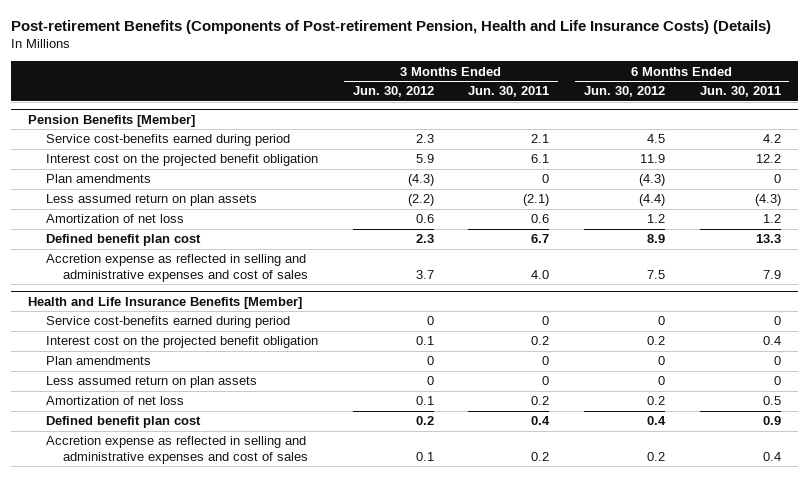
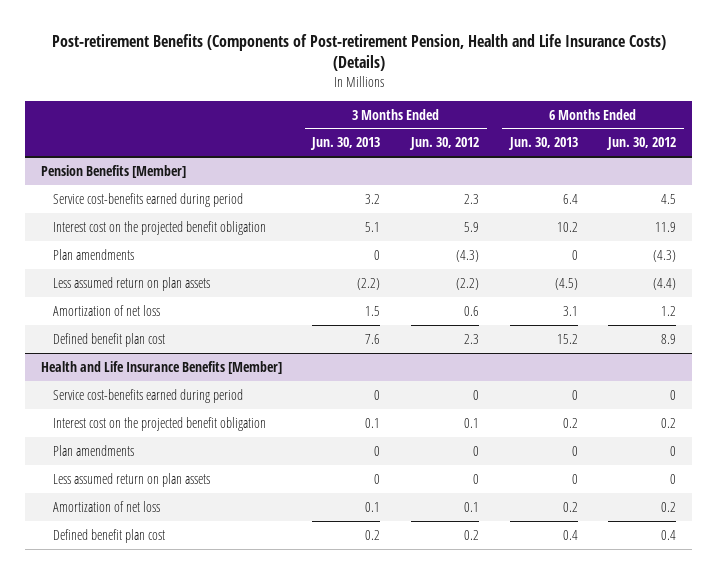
- | 3 Months Ended Jun. 30, 2012 | 3 Months Ended Jun. 30, 2011 | 6 Months Ended Jun. 30, 2012 | 6 Months Ended Jun. 30, 2011
+ | 3 Months Ended Jun. 30, 2013 | 3 Months Ended Jun. 30, 2012 | 6 Months Ended Jun. 30, 2013 | 6 Months Ended Jun. 30, 2012
@ Pension Benefits [Member]
- Accretion expense as reflected in selling and administrative expenses and cost of sales | 3.7 | 4.0 | 7.5 | 7.9
@ Health and Life Insurance Benefits [Member]
- Accretion expense as reflected in selling and administrative expenses and cost of sales | 0.1 | 0.2 | 0.2 | 0.4

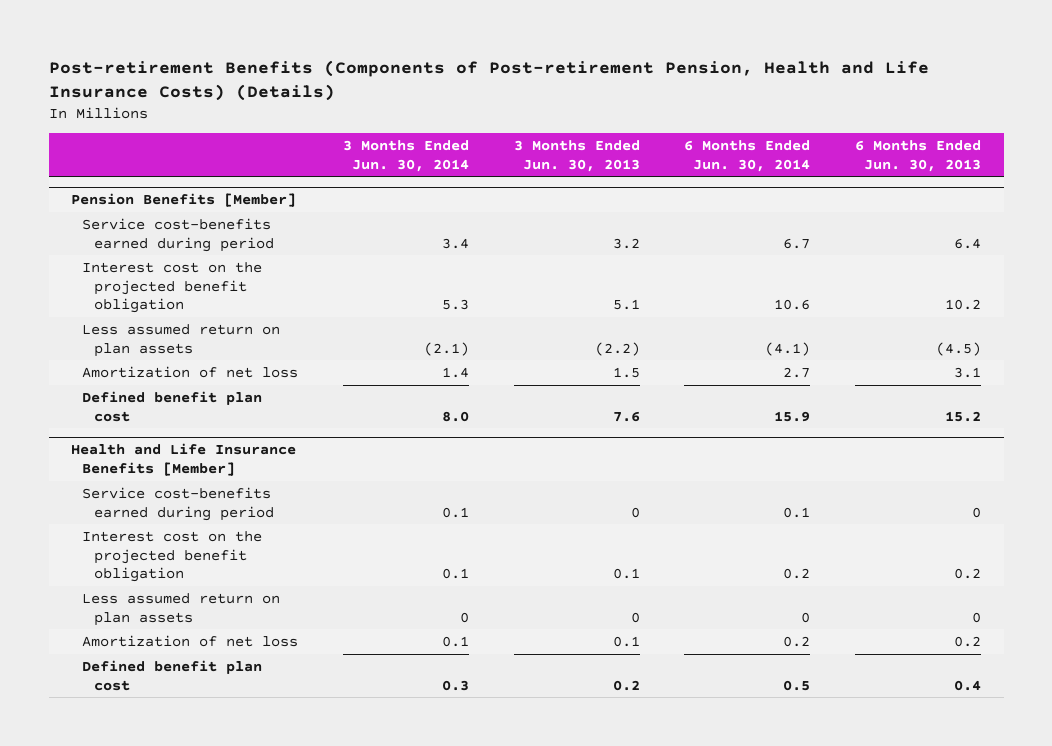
- | 3 Months Ended Jun. 30, 2013 | 3 Months Ended Jun. 30, 2012 | 6 Months Ended Jun. 30, 2013 | 6 Months Ended Jun. 30, 2012
+ | 3 Months Ended Jun. 30, 2014 | 3 Months Ended Jun. 30, 2013 | 6 Months Ended Jun. 30, 2014 | 6 Months Ended Jun. 30, 2013
@ Pension Benefits [Member]
- Plan amendments | 0 | (4.3) | 0 | (4.3)
@ Health and Life Insurance Benefits [Member]
- Plan amendments | 0 | 0 | 0 | 0

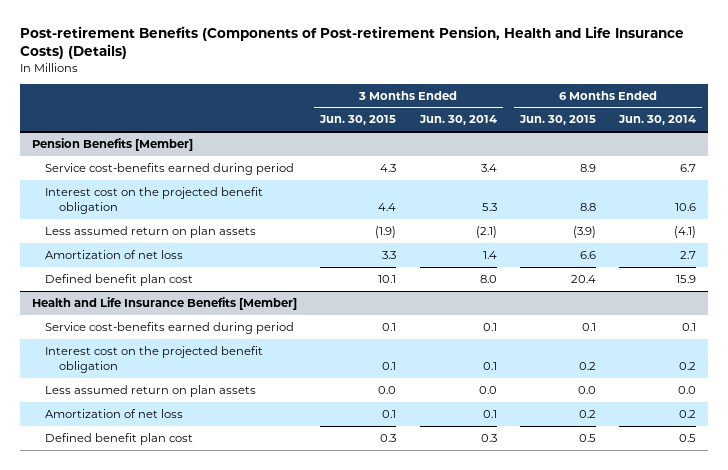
- | 3 Months Ended Jun. 30, 2014 | 3 Months Ended Jun. 30, 2013 | 6 Months Ended Jun. 30, 2014 | 6 Months Ended Jun. 30, 2013
+ | 3 Months Ended Jun. 30, 2015 | 3 Months Ended Jun. 30, 2014 | 6 Months Ended Jun. 30, 2015 | 6 Months Ended Jun. 30, 2014
@ Health and Life Insurance Benefits [Member]
- Less assumed return on plan assets | 0 | 0 | 0 | 0
+ Less assumed return on plan assets | 0.0 | 0.0 | 0.0 | 0.0

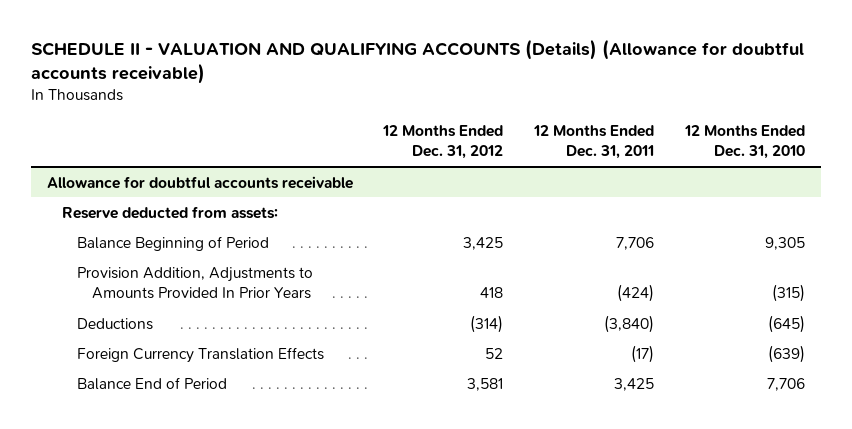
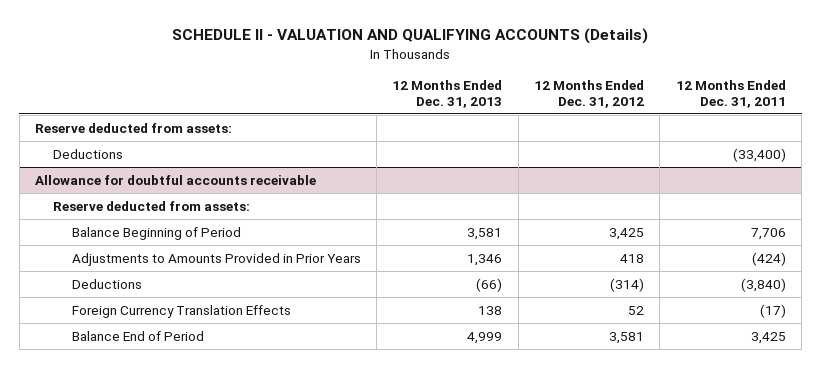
- SCHEDULE II - VALUATION AND QUALIFYING ACCOUNTS (Details) (Allowance for doubtful accounts receivable)
+ SCHEDULE II - VALUATION AND QUALIFYING ACCOUNTS (Details)
- | 12 Months Ended Dec. 31, 2012 | 12 Months Ended Dec. 31, 2011 | 12 Months Ended Dec. 31, 2010
+ | 12 Months Ended Dec. 31, 2013 | 12 Months Ended Dec. 31, 2012 | 12 Months Ended Dec. 31, 2011
+ Reserve deducted from assets:
+ Deductions | | | (33,400)
@ Allowance for doubtful accounts receivable
- Provision Addition, Adjustments to Amounts Provided In Prior Years | 418 | (424) | (315)
+ Adjustments to Amounts Provided in Prior Years | 1,346 | 418 | (424)

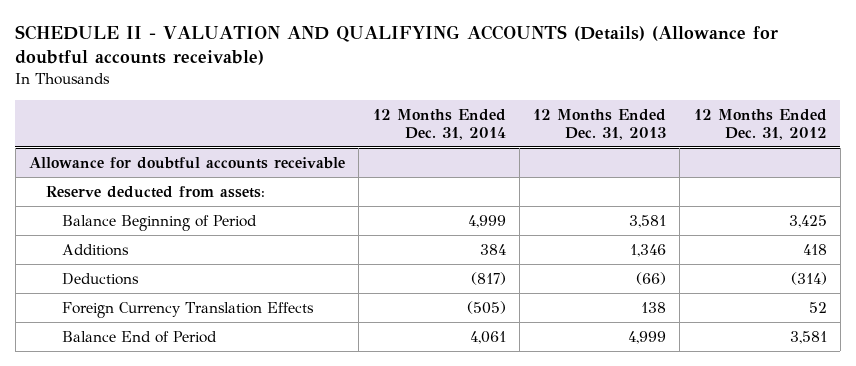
- SCHEDULE II - VALUATION AND QUALIFYING ACCOUNTS (Details)
+ SCHEDULE II - VALUATION AND QUALIFYING ACCOUNTS (Details) (Allowance for doubtful accounts receivable)
- | 12 Months Ended Dec. 31, 2013 | 12 Months Ended Dec. 31, 2012 | 12 Months Ended Dec. 31, 2011
+ | 12 Months Ended Dec. 31, 2014 | 12 Months Ended Dec. 31, 2013 | 12 Months Ended Dec. 31, 2012
- Reserve deducted from assets:
- Deductions | | | (33,400)
@ Allowance for doubtful accounts receivable
- Adjustments to Amounts Provided in Prior Years | 1,346 | 418 | (424)
+ Additions | 384 | 1,346 | 418

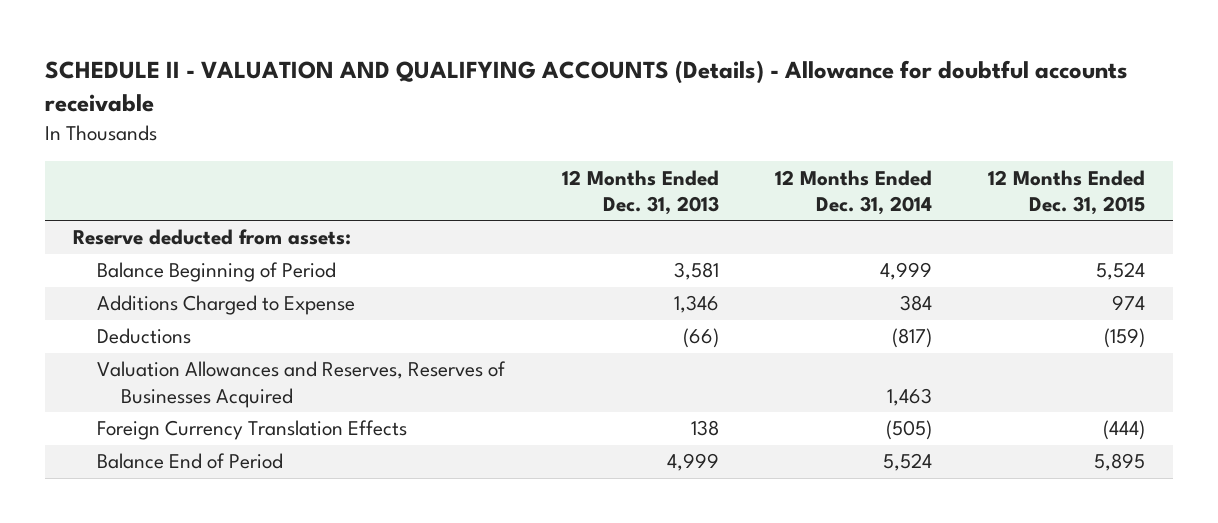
- SCHEDULE II - VALUATION AND QUALIFYING ACCOUNTS (Details) (Allowance for doubtful accounts receivable)
+ SCHEDULE II - VALUATION AND QUALIFYING ACCOUNTS (Details) - Allowance for doubtful accounts receivable
- | 12 Months Ended Dec. 31, 2014 | 12 Months Ended Dec. 31, 2013 | 12 Months Ended Dec. 31, 2012
+ | 12 Months Ended Dec. 31, 2013 | 12 Months Ended Dec. 31, 2014 | 12 Months Ended Dec. 31, 2015
- Allowance for doubtful accounts receivable
- Additions | 384 | 1,346 | 418
+ Additions Charged to Expense | 1,346 | 384 | 974
+ Valuation Allowances and Reserves, Reserves of Businesses Acquired | | 1,463 |
- Balance End of Period | 4,061 | 4,999 | 3,581
+ Balance End of Period | 4,999 | 5,524 | 5,895

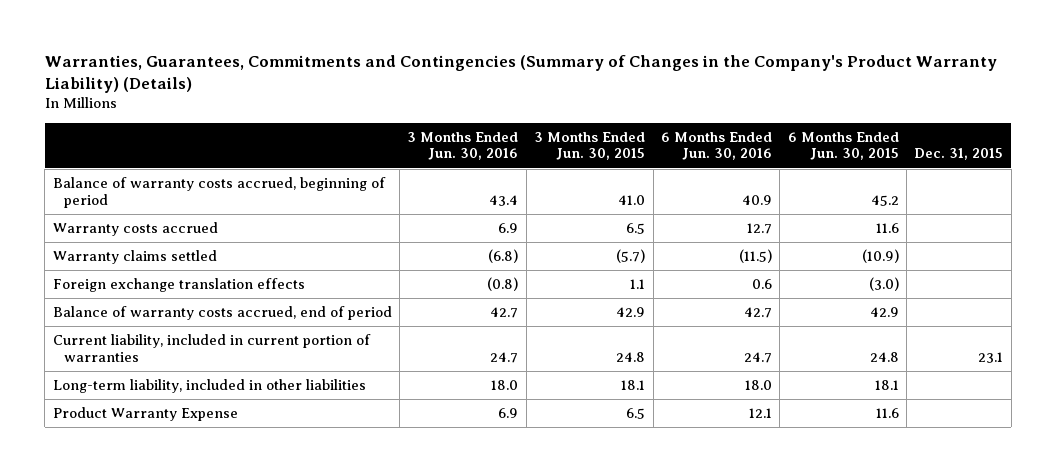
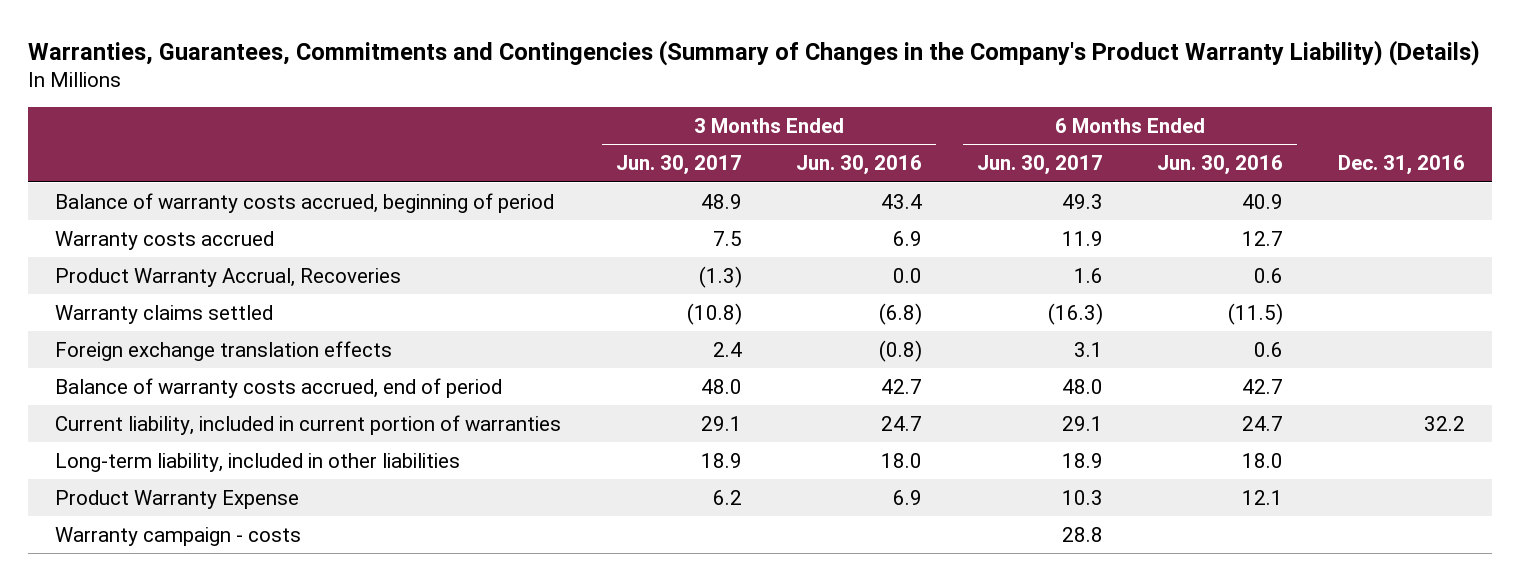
- | 3 Months Ended Jun. 30, 2016 | 3 Months Ended Jun. 30, 2015 | 6 Months Ended Jun. 30, 2016 | 6 Months Ended Jun. 30, 2015 | Dec. 31, 2015
+ | 3 Months Ended Jun. 30, 2017 | 3 Months Ended Jun. 30, 2016 | 6 Months Ended Jun. 30, 2017 | 6 Months Ended Jun. 30, 2016 | Dec. 31, 2016
+ Product Warranty Accrual, Recoveries | (1.3) | 0.0 | 1.6 | 0.6 |
+ Warranty campaign - costs | | | 28.8 | |

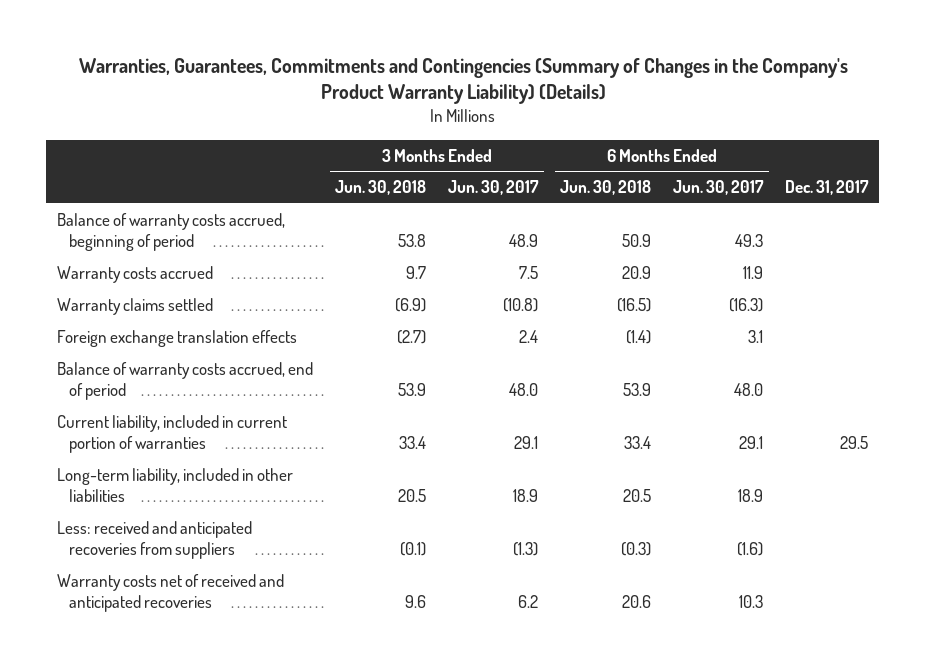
- | 3 Months Ended Jun. 30, 2017 | 3 Months Ended Jun. 30, 2016 | 6 Months Ended Jun. 30, 2017 | 6 Months Ended Jun. 30, 2016 | Dec. 31, 2016
+ | 3 Months Ended Jun. 30, 2018 | 3 Months Ended Jun. 30, 2017 | 6 Months Ended Jun. 30, 2018 | 6 Months Ended Jun. 30, 2017 | Dec. 31, 2017
- Product Warranty Accrual, Recoveries | (1.3) | 0.0 | 1.6 | 0.6 |
- Product Warranty Expense | 6.2 | 6.9 | 10.3 | 12.1 |
- Warranty campaign - costs | | | 28.8 | |
+ Less: received and anticipated recoveries from suppliers | (0.1) | (1.3) | (0.3) | (1.6) |
+ Warranty costs net of received and anticipated recoveries | 9.6 | 6.2 | 20.6 | 10.3 |

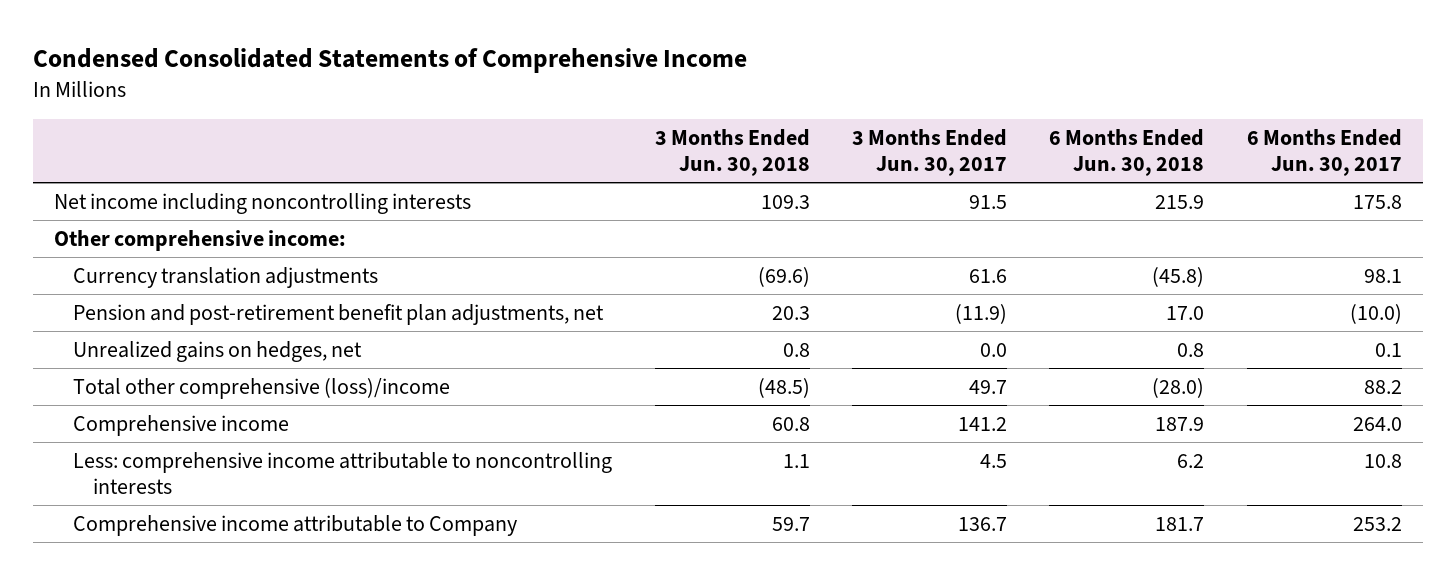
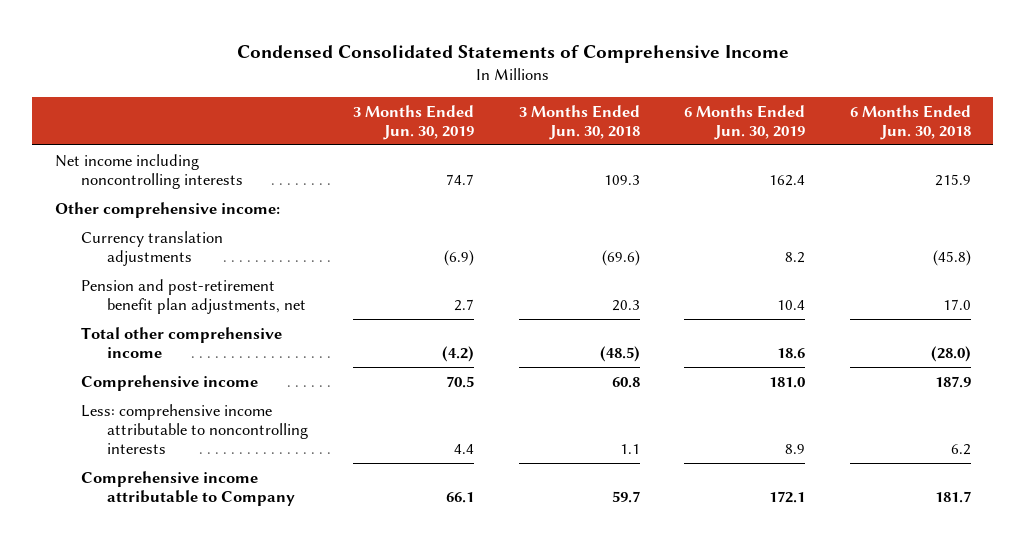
- | 3 Months Ended Jun. 30, 2018 | 3 Months Ended Jun. 30, 2017 | 6 Months Ended Jun. 30, 2018 | 6 Months Ended Jun. 30, 2017
+ | 3 Months Ended Jun. 30, 2019 | 3 Months Ended Jun. 30, 2018 | 6 Months Ended Jun. 30, 2019 | 6 Months Ended Jun. 30, 2018
- Unrealized gains on hedges, net | 0.8 | 0.0 | 0.8 | 0.1
- Total other comprehensive (loss)/income | (48.5) | 49.7 | (28.0) | 88.2
+ Total other comprehensive income | (4.2) | (48.5) | 18.6 | (28.0)

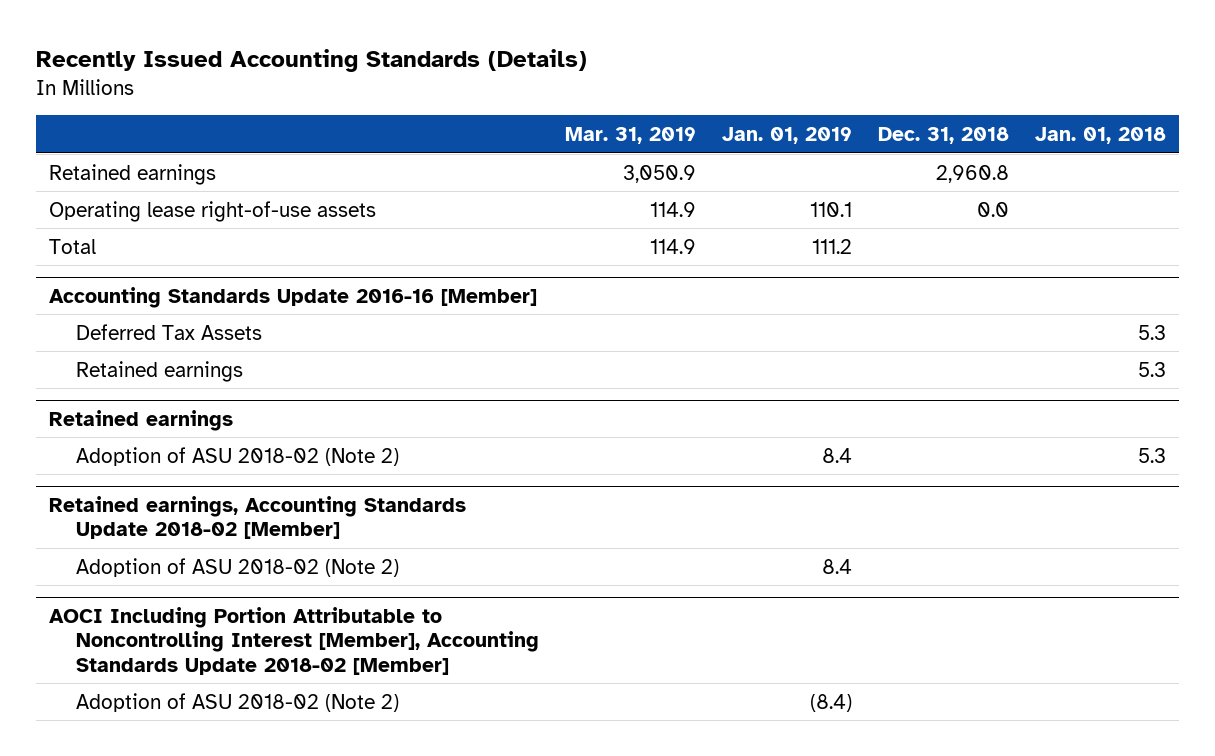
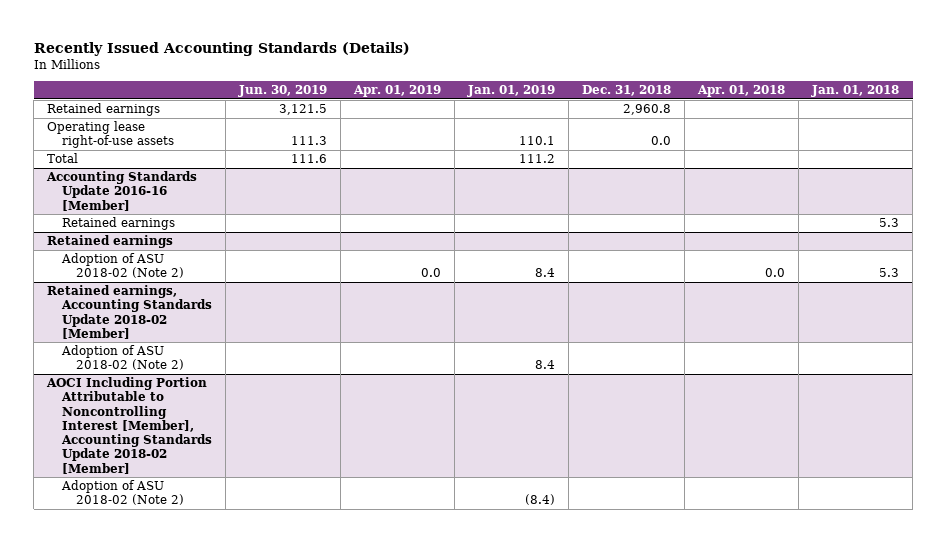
- | Mar. 31, 2019 | Jan. 01, 2019 | Dec. 31, 2018 | Jan. 01, 2018
+ | Jun. 30, 2019 | Apr. 01, 2019 | Jan. 01, 2019 | Dec. 31, 2018 | Apr. 01, 2018 | Jan. 01, 2018
@ Accounting Standards Update 2016-16 [Member]
- Deferred Tax Assets | | | | 5.3

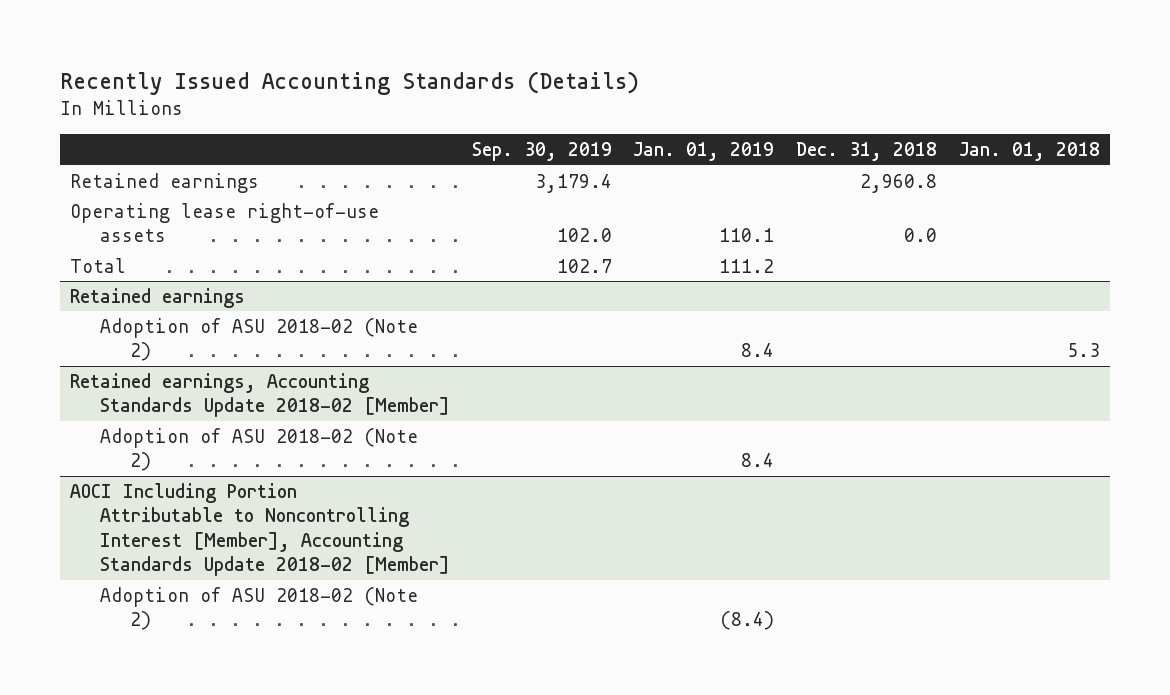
- | Jun. 30, 2019 | Apr. 01, 2019 | Jan. 01, 2019 | Dec. 31, 2018 | Apr. 01, 2018 | Jan. 01, 2018
+ | Sep. 30, 2019 | Jan. 01, 2019 | Dec. 31, 2018 | Jan. 01, 2018
- Accounting Standards Update 2016-16 [Member]
- Retained earnings | | | | | | 5.3

